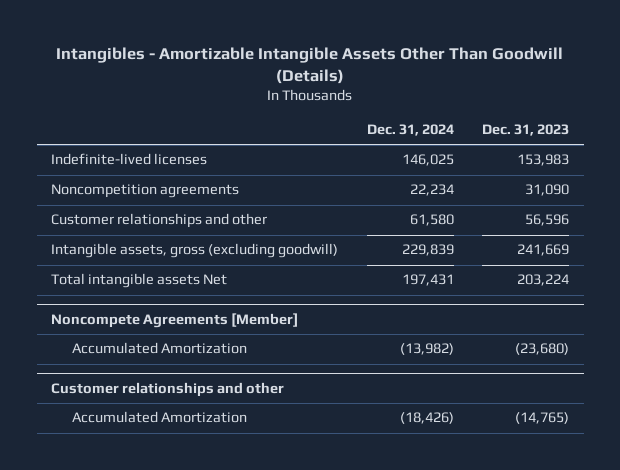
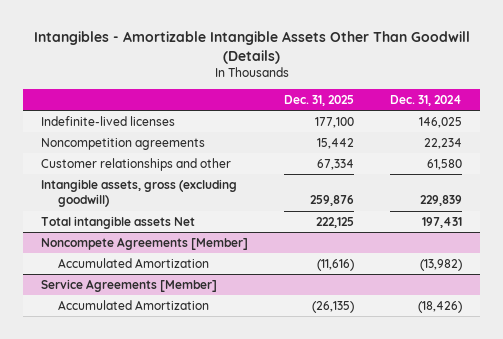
- | Dec. 31, 2024 | Dec. 31, 2023
+ | Dec. 31, 2025 | Dec. 31, 2024
- Customer relationships and other
+ Service Agreements [Member]

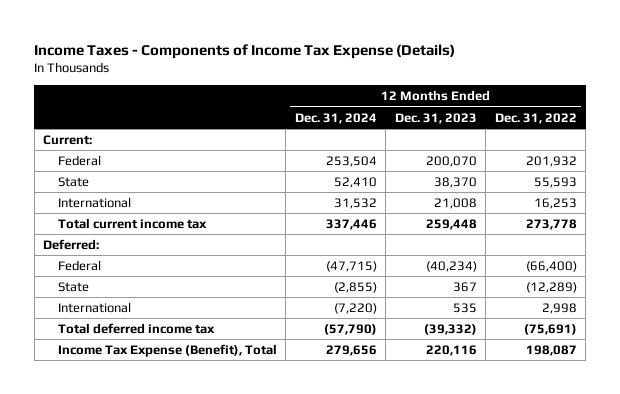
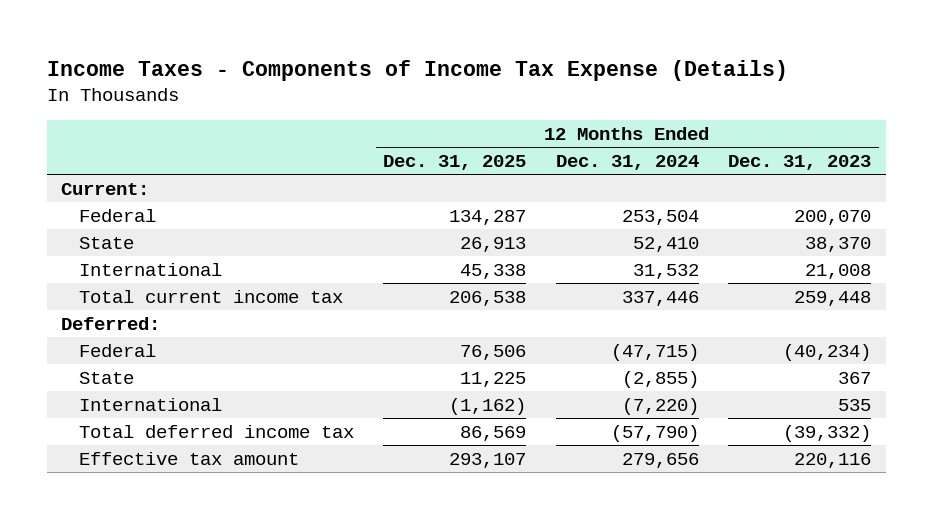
- | 12 Months Ended Dec. 31, 2024 | 12 Months Ended Dec. 31, 2023 | 12 Months Ended Dec. 31, 2022
+ | 12 Months Ended Dec. 31, 2025 | 12 Months Ended Dec. 31, 2024 | 12 Months Ended Dec. 31, 2023
- Income Tax Expense (Benefit), Total | 279,656 | 220,116 | 198,087
+ Effective tax amount | 293,107 | 279,656 | 220,116

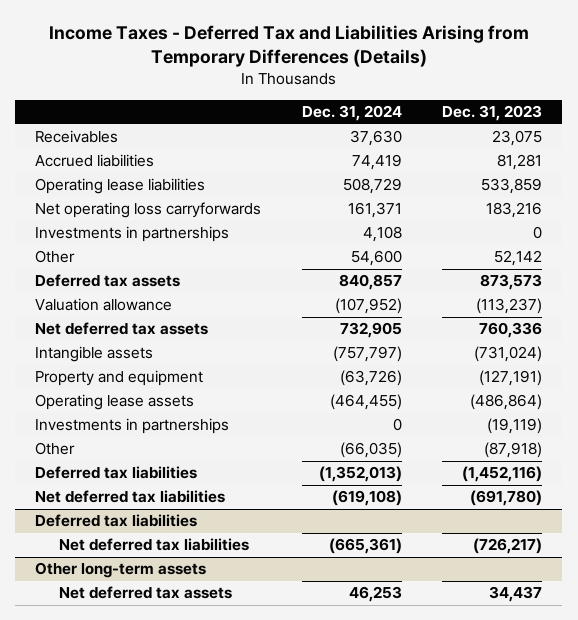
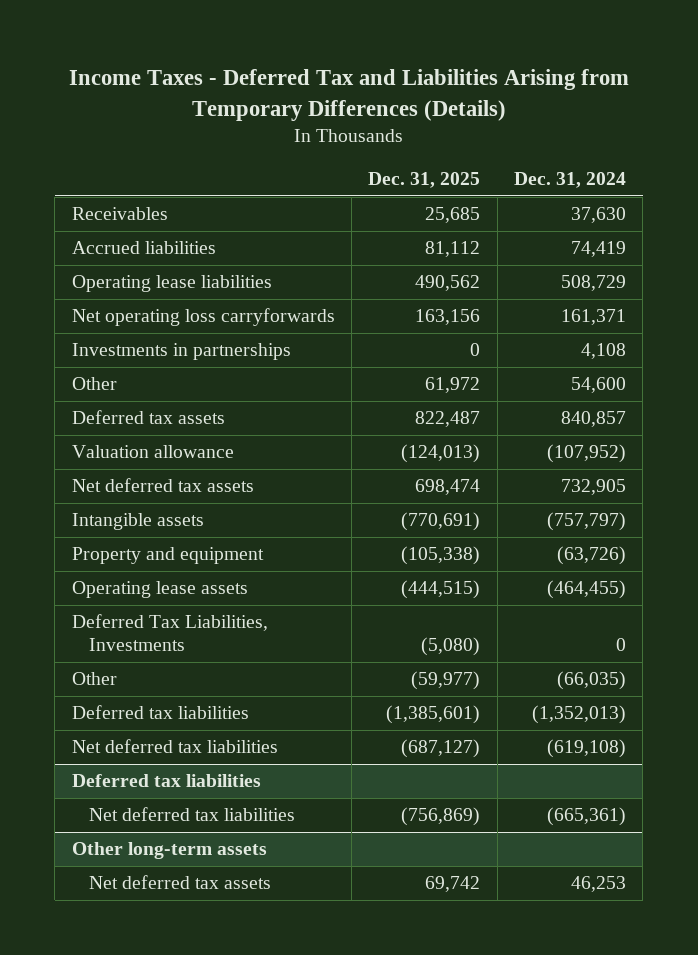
- | Dec. 31, 2024 | Dec. 31, 2023
+ | Dec. 31, 2025 | Dec. 31, 2024
- Investments in partnerships | 0 | (19,119)
+ Deferred Tax Liabilities, Investments | (5,080) | 0

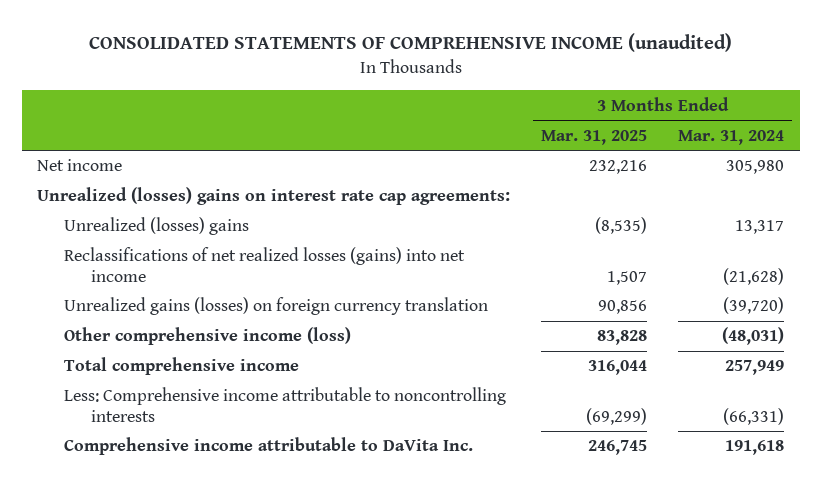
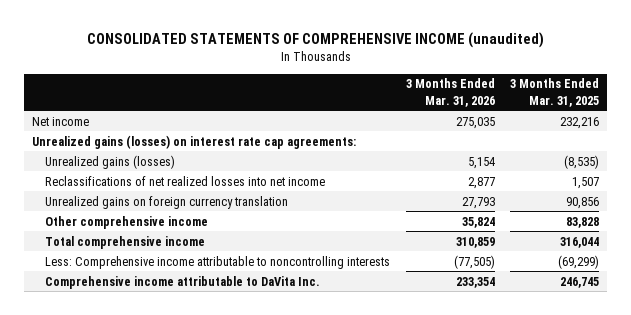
- | 3 Months Ended Mar. 31, 2025 | 3 Months Ended Mar. 31, 2024
+ | 3 Months Ended Mar. 31, 2026 | 3 Months Ended Mar. 31, 2025
- Unrealized (losses) gains on interest rate cap agreements:
- Unrealized (losses) gains | (8,535) | 13,317
- Reclassifications of net realized losses (gains) into net income | 1,507 | (21,628)
- Unrealized gains (losses) on foreign currency translation | 90,856 | (39,720)
- Other comprehensive income (loss) | 83,828 | (48,031)
+ Unrealized gains (losses) on interest rate cap agreements:
+ Unrealized gains (losses) | 5,154 | (8,535)
+ Reclassifications of net realized losses into net income | 2,877 | 1,507
+ Unrealized gains on foreign currency translation | 27,793 | 90,856
+ Other comprehensive income | 35,824 | 83,828

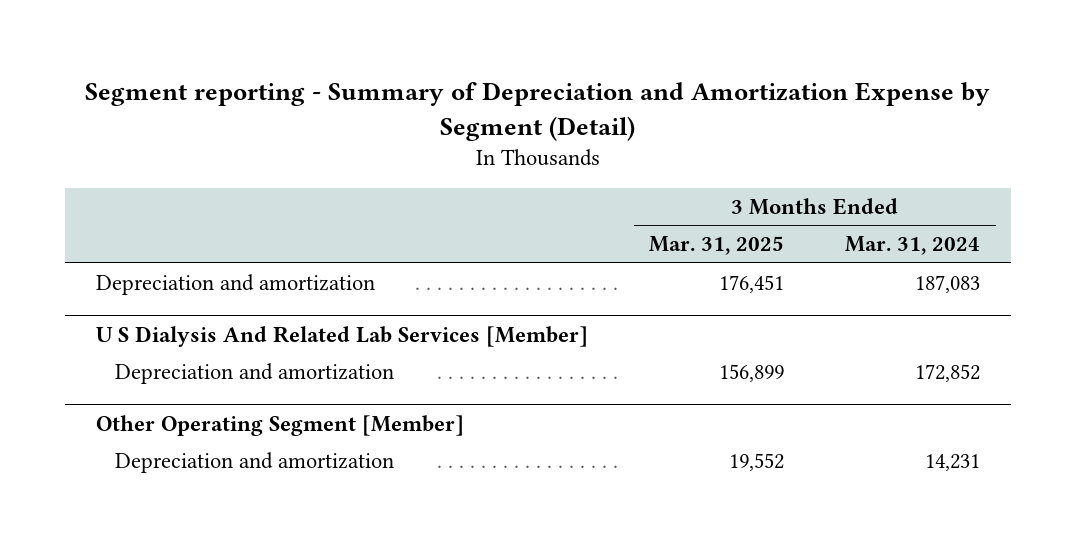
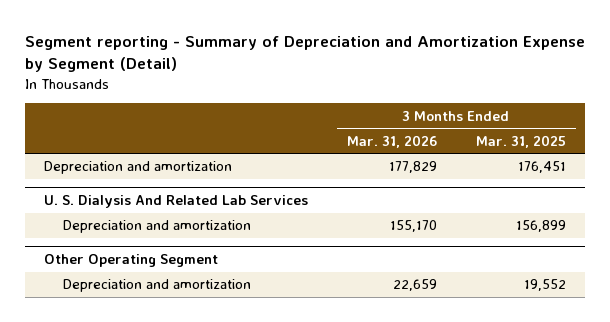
- | 3 Months Ended Mar. 31, 2025 | 3 Months Ended Mar. 31, 2024
+ | 3 Months Ended Mar. 31, 2026 | 3 Months Ended Mar. 31, 2025
- U S Dialysis And Related Lab Services [Member]
+ U. S. Dialysis And Related Lab Services
- Other Operating Segment [Member]
+ Other Operating Segment

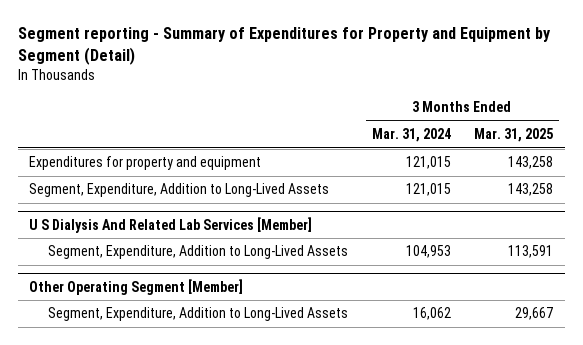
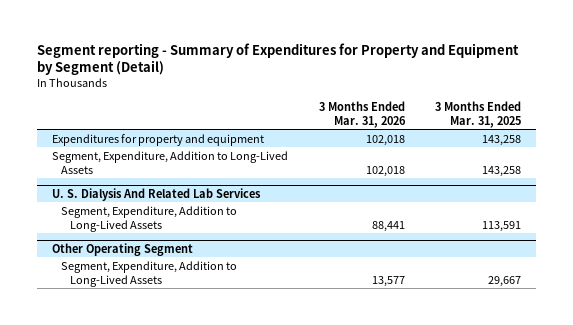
- | 3 Months Ended Mar. 31, 2024 | 3 Months Ended Mar. 31, 2025
+ | 3 Months Ended Mar. 31, 2026 | 3 Months Ended Mar. 31, 2025
- U S Dialysis And Related Lab Services [Member]
+ U. S. Dialysis And Related Lab Services
- Other Operating Segment [Member]
+ Other Operating Segment

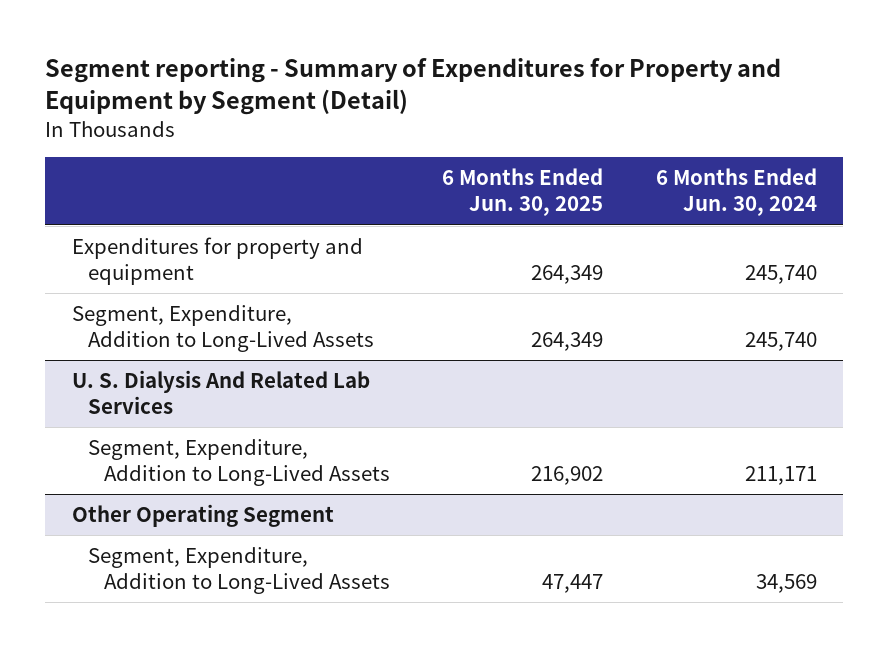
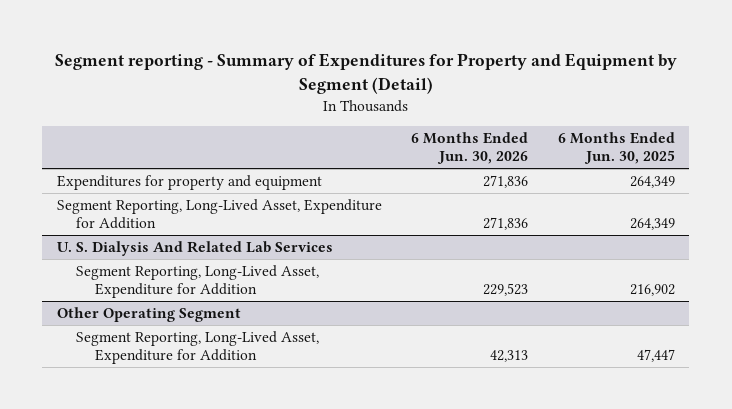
- | 6 Months Ended Jun. 30, 2025 | 6 Months Ended Jun. 30, 2024
+ | 6 Months Ended Jun. 30, 2026 | 6 Months Ended Jun. 30, 2025
- Segment, Expenditure, Addition to Long-Lived Assets | 264,349 | 245,740
+ Segment Reporting, Long-Lived Asset, Expenditure for Addition | 271,836 | 264,349
@ U. S. Dialysis And Related Lab Services
- Segment, Expenditure, Addition to Long-Lived Assets | 216,902 | 211,171
+ Segment Reporting, Long-Lived Asset, Expenditure for Addition | 229,523 | 216,902
@ Other Operating Segment
- Segment, Expenditure, Addition to Long-Lived Assets | 47,447 | 34,569
+ Segment Reporting, Long-Lived Asset, Expenditure for Addition | 42,313 | 47,447

